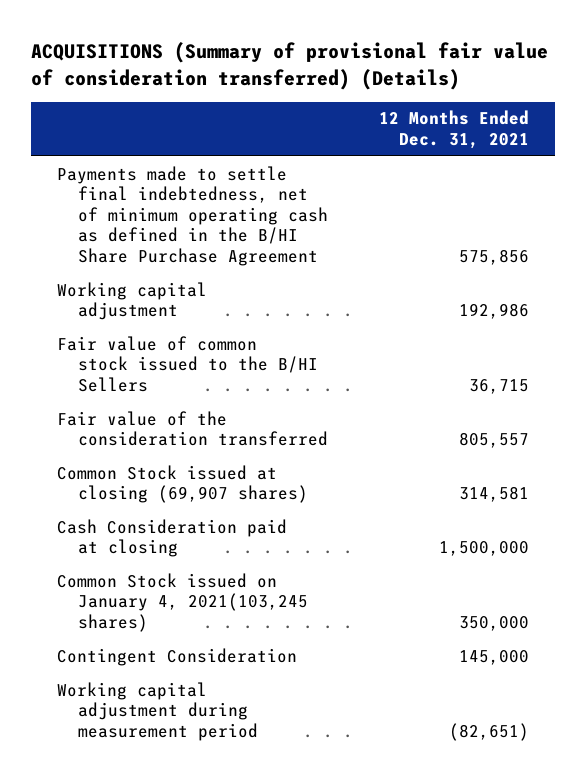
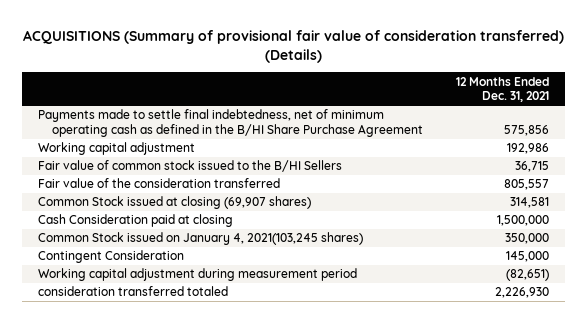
+ consideration transferred totaled | 2,226,930

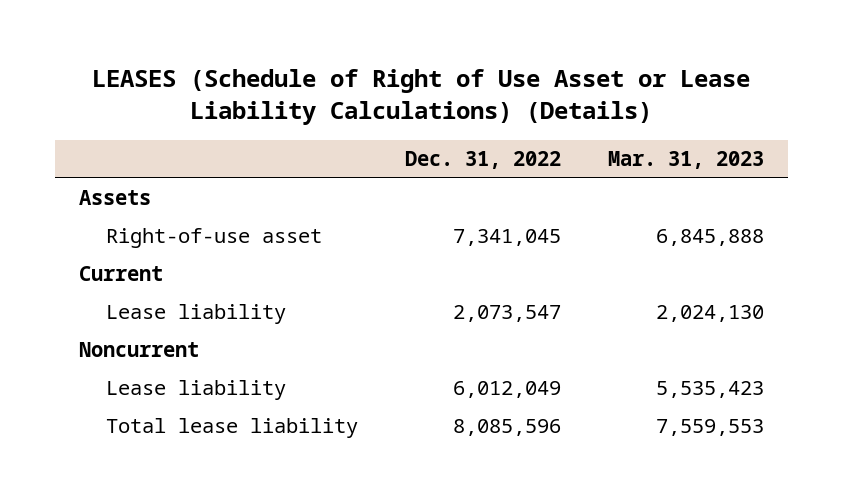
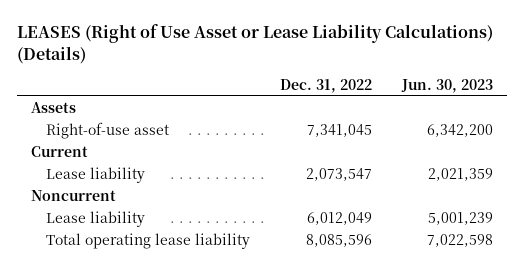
- LEASES (Schedule of Right of Use Asset or Lease Liability Calculations) (Details)
+ LEASES (Right of Use Asset or Lease Liability Calculations) (Details)
- | Dec. 31, 2022 | Mar. 31, 2023
+ | Dec. 31, 2022 | Jun. 30, 2023
- Total lease liability | 8,085,596 | 7,559,553
+ Total operating lease liability | 8,085,596 | 7,022,598

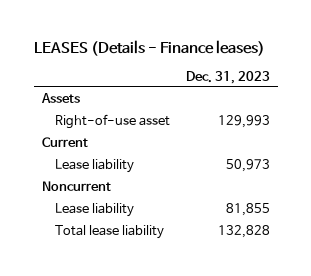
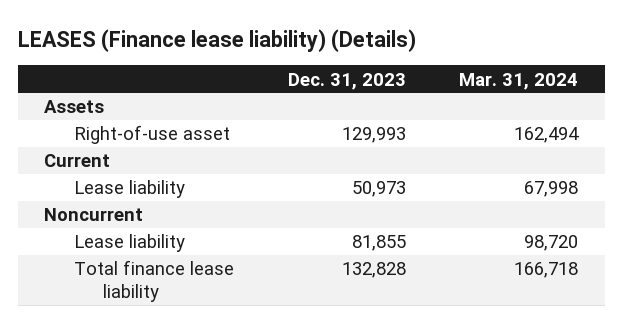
- LEASES (Details - Finance leases)
+ LEASES (Finance lease liability) (Details)
- | Dec. 31, 2023
+ | Dec. 31, 2023 | Mar. 31, 2024
- Total lease liability | 132,828
+ Total finance lease liability | 132,828 | 166,718

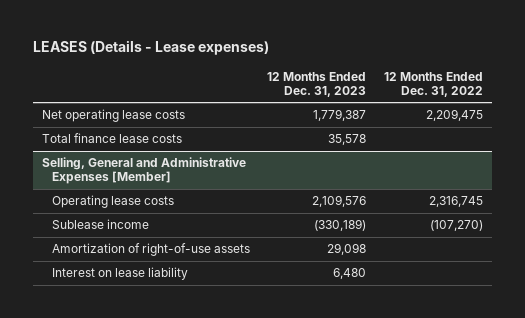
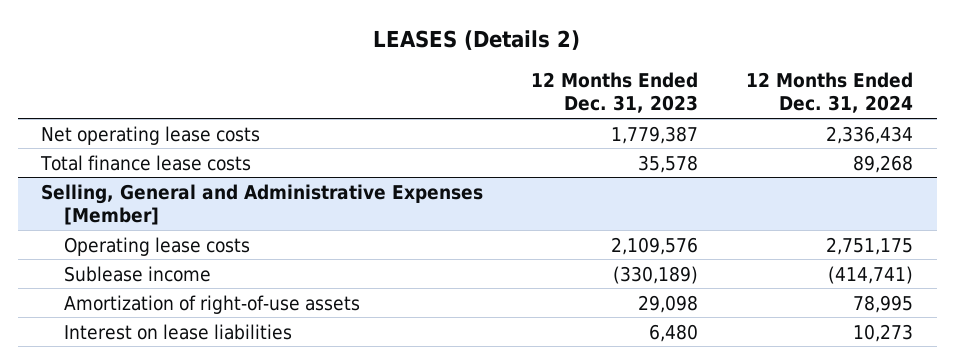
- LEASES (Details - Lease expenses)
+ LEASES (Details 2)
- | 12 Months Ended Dec. 31, 2023 | 12 Months Ended Dec. 31, 2022
+ | 12 Months Ended Dec. 31, 2023 | 12 Months Ended Dec. 31, 2024
@ Selling, General and Administrative Expenses [Member]
- Interest on lease liability | 6,480 |
+ Interest on lease liabilities | 6,480 | 10,273

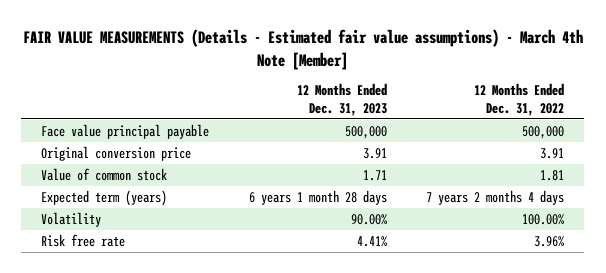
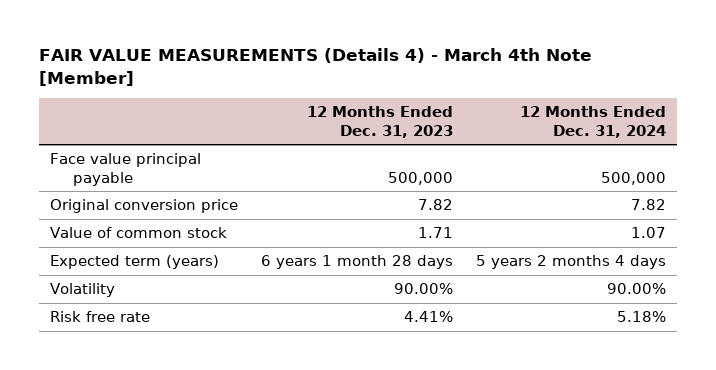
- FAIR VALUE MEASUREMENTS (Details - Estimated fair value assumptions) - March 4th Note [Member]
+ FAIR VALUE MEASUREMENTS (Details 4) - March 4th Note [Member]
- | 12 Months Ended Dec. 31, 2023 | 12 Months Ended Dec. 31, 2022
+ | 12 Months Ended Dec. 31, 2023 | 12 Months Ended Dec. 31, 2024
- Original conversion price | 3.91 | 3.91
+ Original conversion price | 7.82 | 7.82

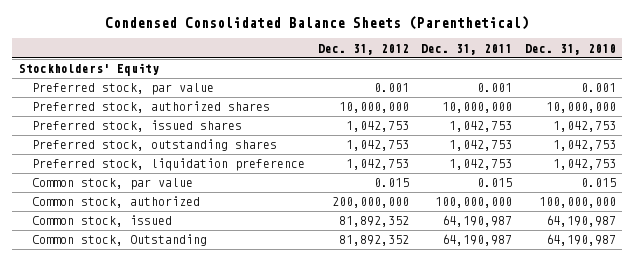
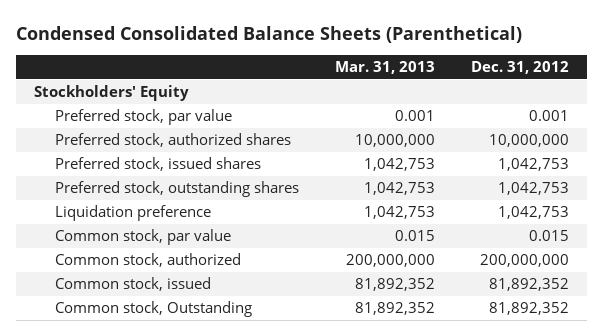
- | Dec. 31, 2012 | Dec. 31, 2011 | Dec. 31, 2010
+ | Mar. 31, 2013 | Dec. 31, 2012
- Preferred stock, liquidation preference | 1,042,753 | 1,042,753 | 1,042,753
+ Liquidation preference | 1,042,753 | 1,042,753

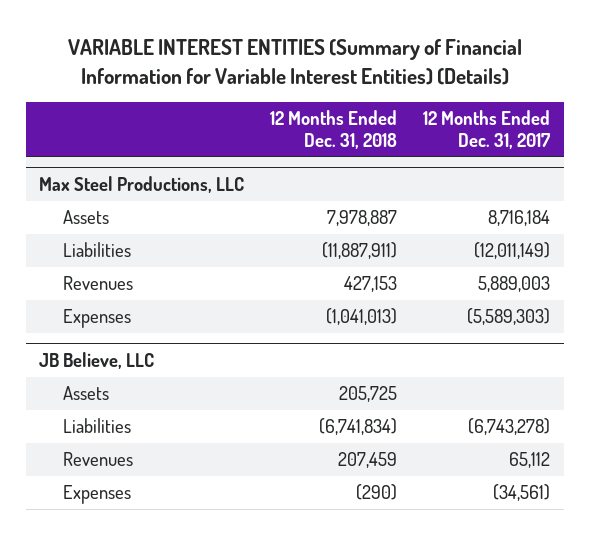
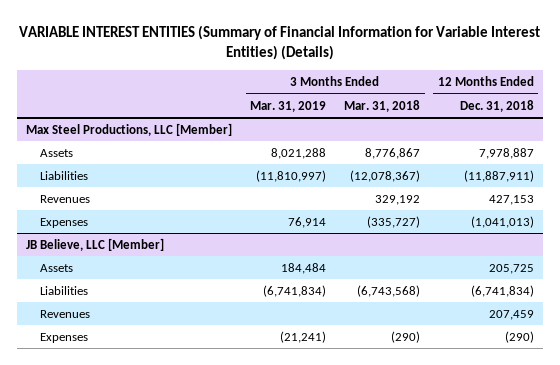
- | 12 Months Ended Dec. 31, 2018 | 12 Months Ended Dec. 31, 2017
+ | 3 Months Ended Mar. 31, 2019 | 3 Months Ended Mar. 31, 2018 | 12 Months Ended Dec. 31, 2018
- Max Steel Productions, LLC
+ Max Steel Productions, LLC [Member]
- JB Believe, LLC
+ JB Believe, LLC [Member]

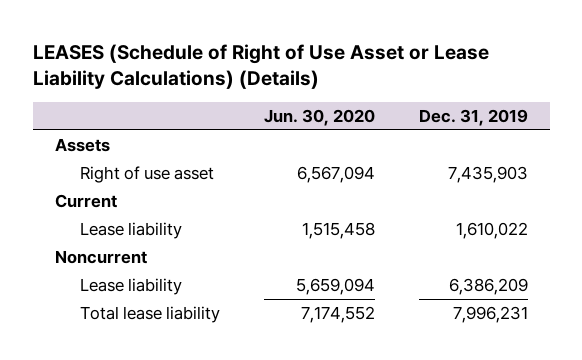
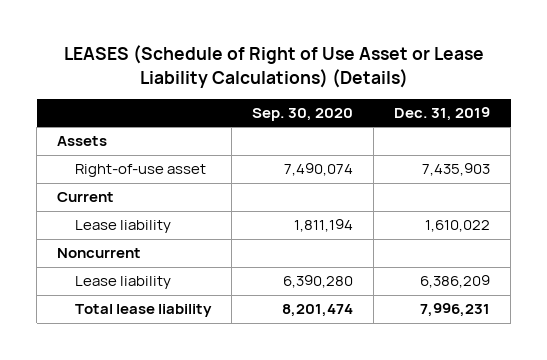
- | Jun. 30, 2020 | Dec. 31, 2019
+ | Sep. 30, 2020 | Dec. 31, 2019
- Right of use asset | 6,567,094 | 7,435,903
+ Right-of-use asset | 7,490,074 | 7,435,903

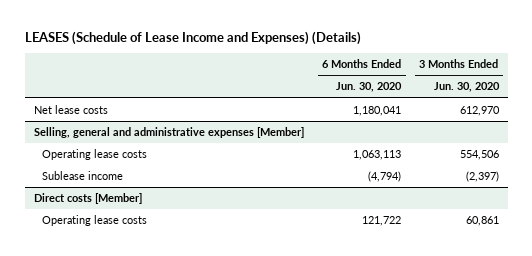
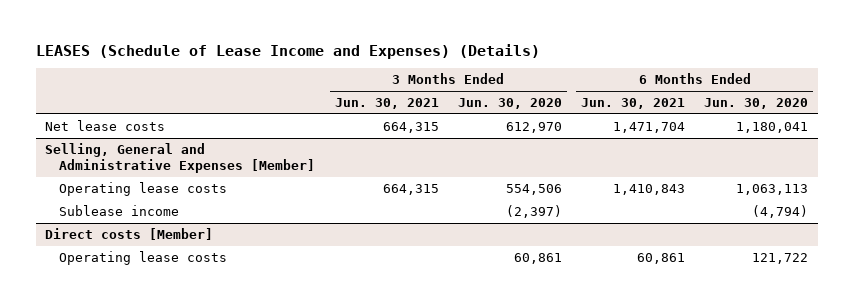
- | 6 Months Ended Jun. 30, 2020 | 3 Months Ended Jun. 30, 2020
+ | 3 Months Ended Jun. 30, 2021 | 3 Months Ended Jun. 30, 2020 | 6 Months Ended Jun. 30, 2021 | 6 Months Ended Jun. 30, 2020
- Selling, general and administrative expenses [Member]
+ Selling, General and Administrative Expenses [Member]

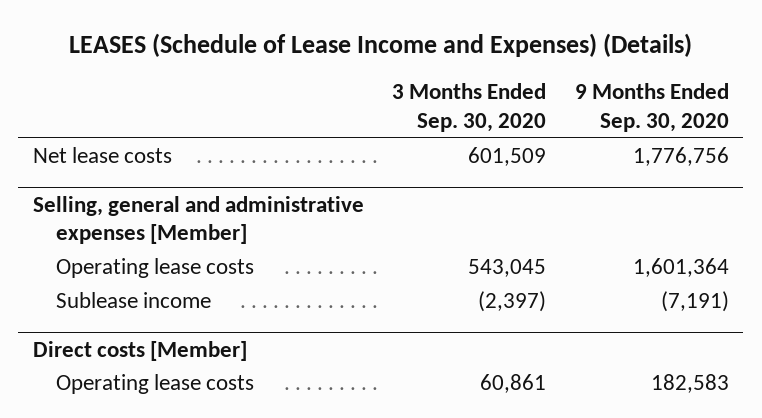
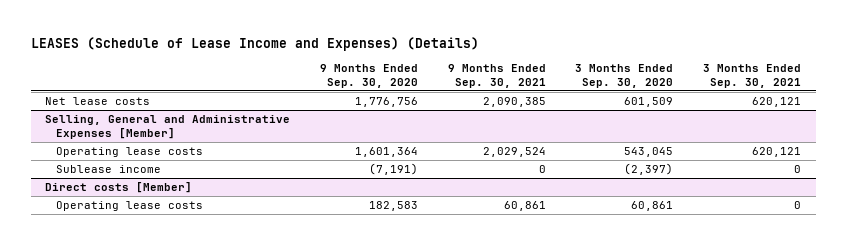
- | 3 Months Ended Sep. 30, 2020 | 9 Months Ended Sep. 30, 2020
+ | 9 Months Ended Sep. 30, 2020 | 9 Months Ended Sep. 30, 2021 | 3 Months Ended Sep. 30, 2020 | 3 Months Ended Sep. 30, 2021
- Selling, general and administrative expenses [Member]
+ Selling, General and Administrative Expenses [Member]

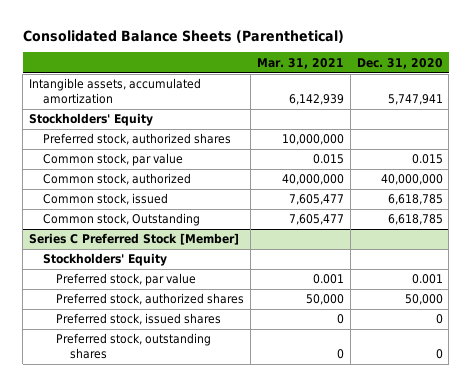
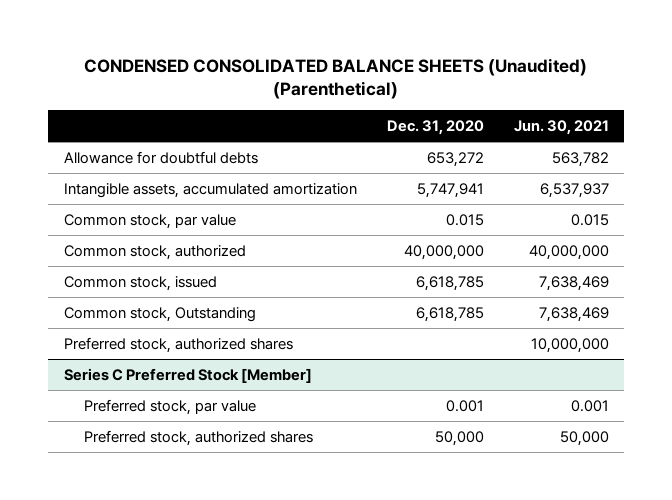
- Consolidated Balance Sheets (Parenthetical)
+ CONDENSED CONSOLIDATED BALANCE SHEETS (Unaudited) (Parenthetical)
- | Mar. 31, 2021 | Dec. 31, 2020
+ | Dec. 31, 2020 | Jun. 30, 2021
+ Allowance for doubtful debts | 653,272 | 563,782
- Stockholders' Equity
moved down: Preferred stock, authorized shares | | 10,000,000
@ Series C Preferred Stock [Member]
- Stockholders' Equity
- Preferred stock, issued shares | 0 | 0
- Preferred stock, outstanding shares | 0 | 0

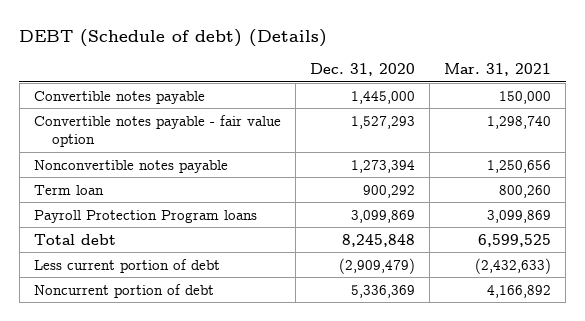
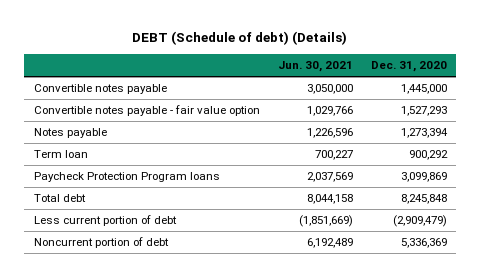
- | Dec. 31, 2020 | Mar. 31, 2021
+ | Jun. 30, 2021 | Dec. 31, 2020
- Nonconvertible notes payable | 1,273,394 | 1,250,656
+ Notes payable | 1,226,596 | 1,273,394
- Payroll Protection Program loans | 3,099,869 | 3,099,869
+ Paycheck Protection Program loans | 2,037,569 | 3,099,869

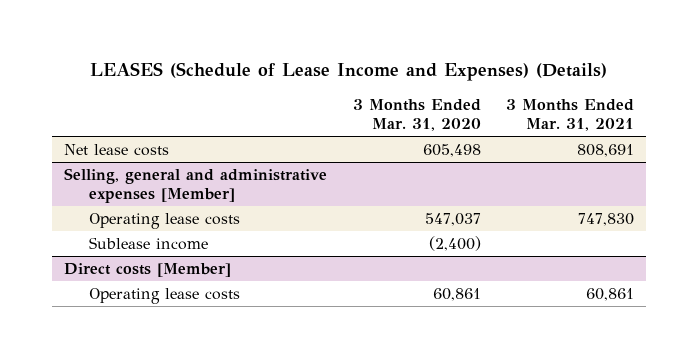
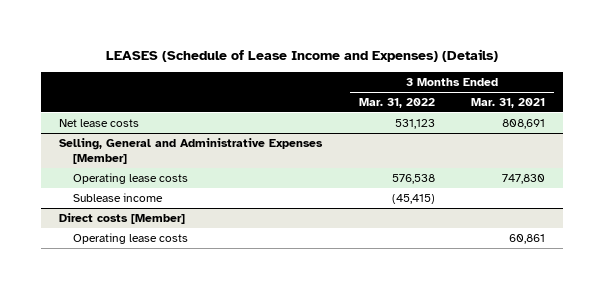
- | 3 Months Ended Mar. 31, 2020 | 3 Months Ended Mar. 31, 2021
+ | 3 Months Ended Mar. 31, 2022 | 3 Months Ended Mar. 31, 2021
- Selling, general and administrative expenses [Member]
+ Selling, General and Administrative Expenses [Member]

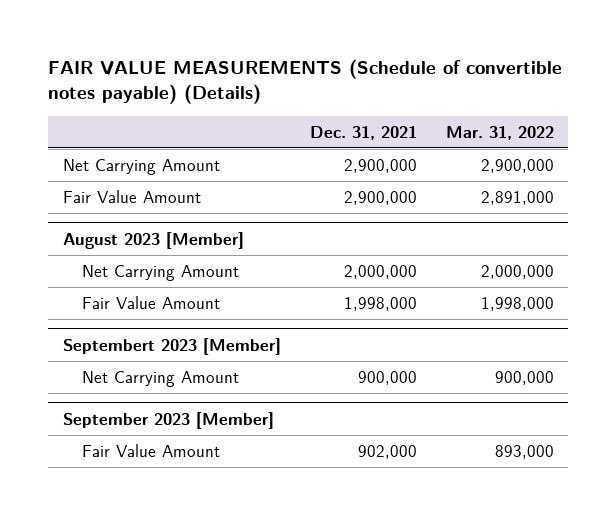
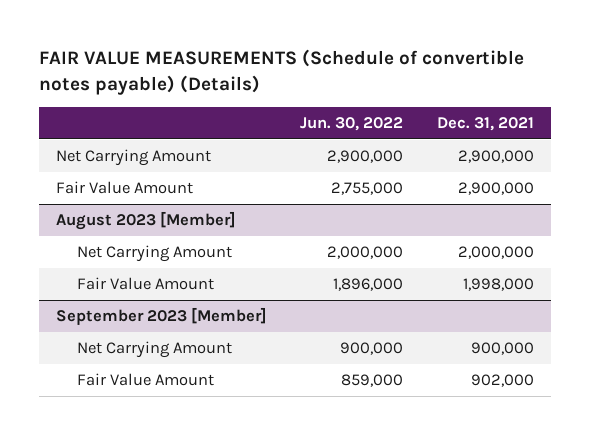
- | Dec. 31, 2021 | Mar. 31, 2022
+ | Jun. 30, 2022 | Dec. 31, 2021
- Septembert 2023 [Member]
- Net Carrying Amount | 900,000 | 900,000
@ September 2023 [Member]
+ Net Carrying Amount | 900,000 | 900,000

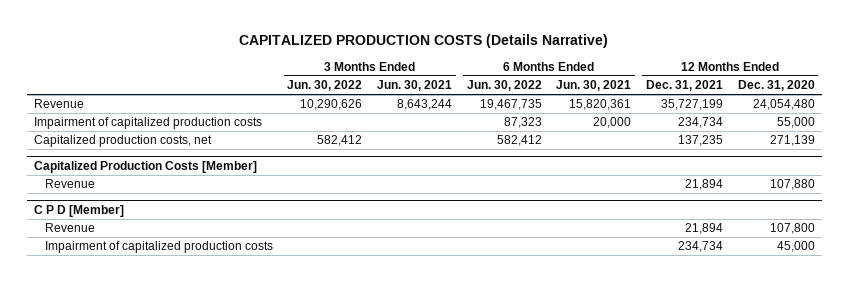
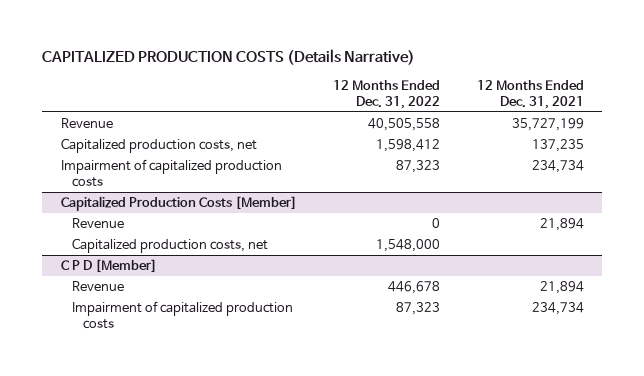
- | 3 Months Ended Jun. 30, 2022 | 3 Months Ended Jun. 30, 2021 | 6 Months Ended Jun. 30, 2022 | 6 Months Ended Jun. 30, 2021 | 12 Months Ended Dec. 31, 2021 | 12 Months Ended Dec. 31, 2020
+ | 12 Months Ended Dec. 31, 2022 | 12 Months Ended Dec. 31, 2021
moved down: Impairment of capitalized production costs | 87,323 | 234,734
@ Capitalized Production Costs [Member]
+ Capitalized production costs, net | 1,548,000 |

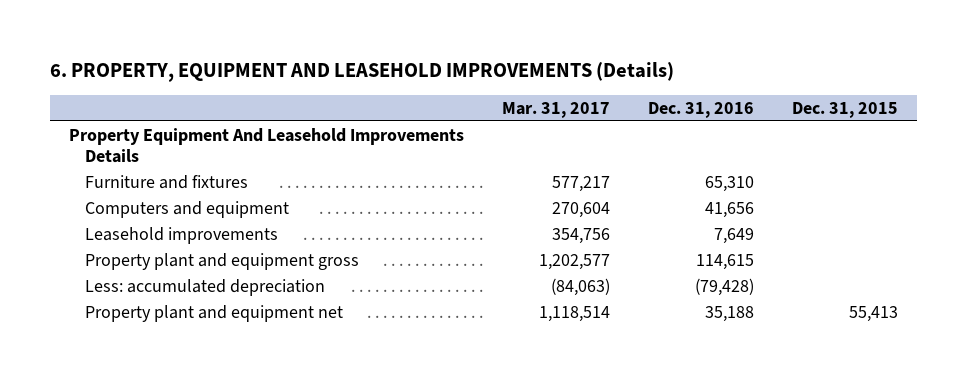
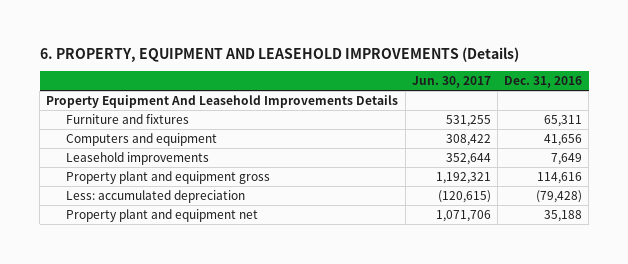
- | Mar. 31, 2017 | Dec. 31, 2016 | Dec. 31, 2015
+ | Jun. 30, 2017 | Dec. 31, 2016
- Furniture and fixtures | 577,217 | 65,310 |
+ Furniture and fixtures | 531,255 | 65,311
- Property plant and equipment gross | 1,202,577 | 114,615 |
+ Property plant and equipment gross | 1,192,321 | 114,616

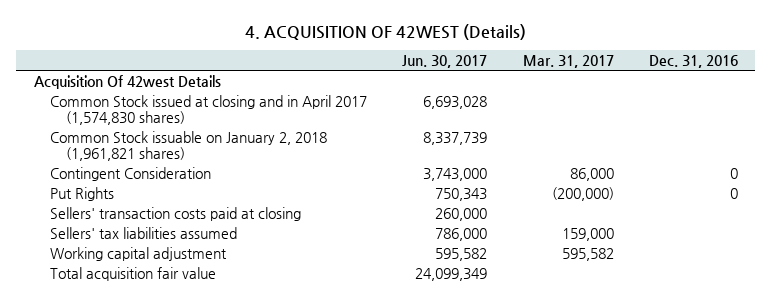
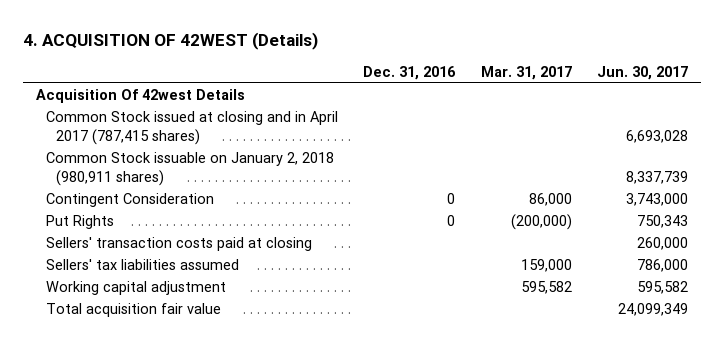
- | Jun. 30, 2017 | Mar. 31, 2017 | Dec. 31, 2016
+ | Dec. 31, 2016 | Mar. 31, 2017 | Jun. 30, 2017
- Common Stock issued at closing and in April 2017 (1,574,830 shares) | 6,693,028 | |
- Common Stock issuable on January 2, 2018 (1,961,821 shares) | 8,337,739 | |
+ Common Stock issued at closing and in April 2017 (787,415 shares) | | | 6,693,028
+ Common Stock issuable on January 2, 2018 (980,911 shares) | | | 8,337,739

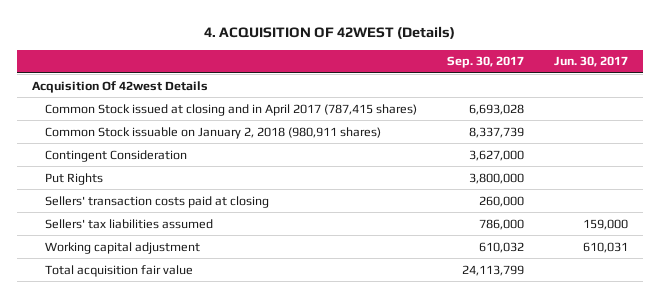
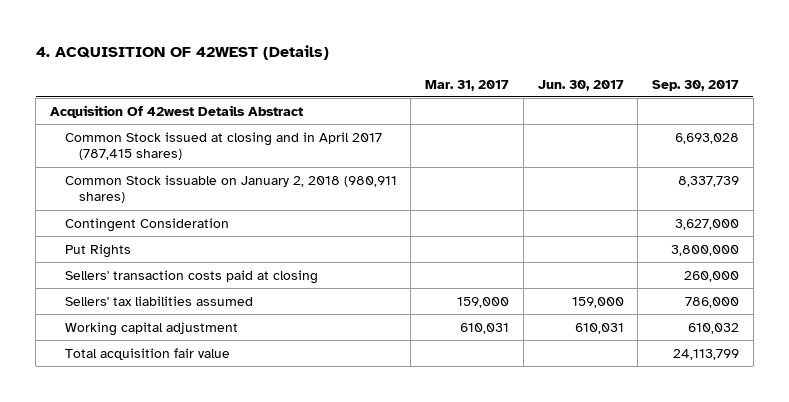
- | Sep. 30, 2017 | Jun. 30, 2017
+ | Mar. 31, 2017 | Jun. 30, 2017 | Sep. 30, 2017
- Acquisition Of 42west Details
+ Acquisition Of 42west Details Abstract

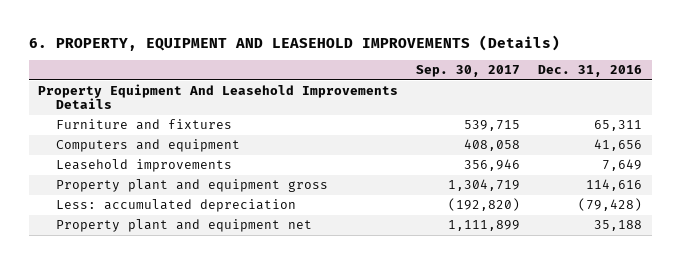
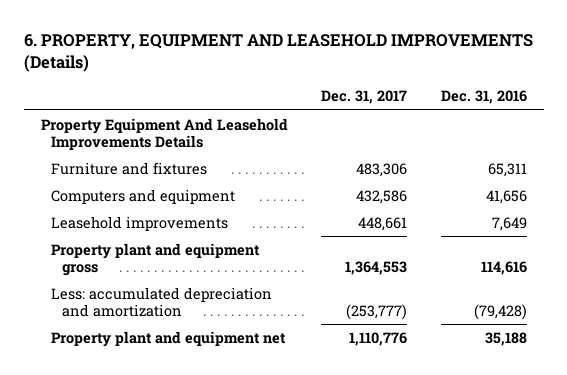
- | Sep. 30, 2017 | Dec. 31, 2016
+ | Dec. 31, 2017 | Dec. 31, 2016
- Less: accumulated depreciation | (192,820) | (79,428)
+ Less: accumulated depreciation and amortization | (253,777) | (79,428)

